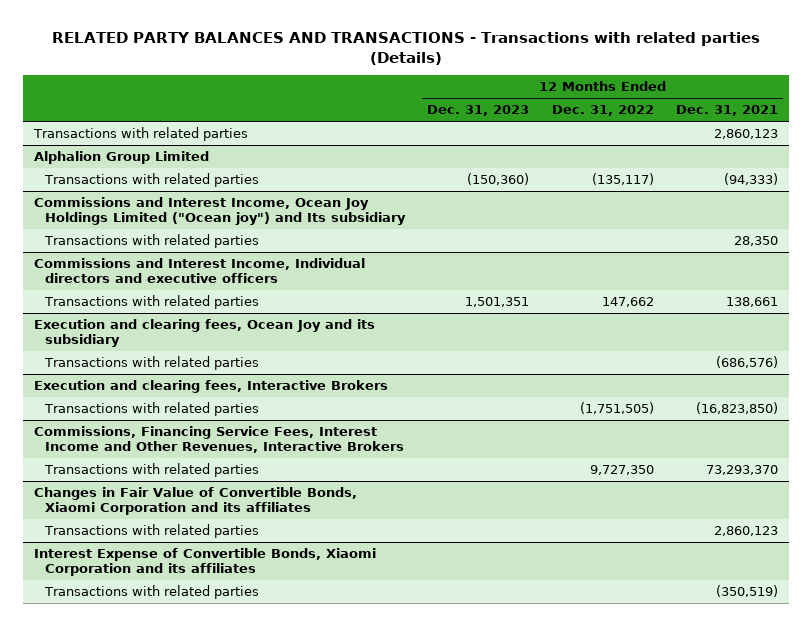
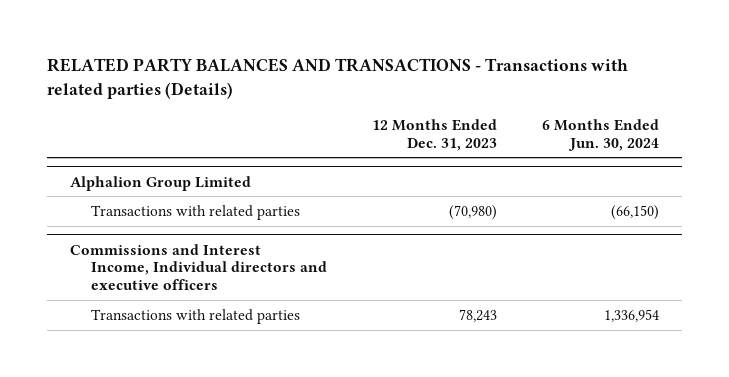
- | 12 Months Ended Dec. 31, 2023 | 12 Months Ended Dec. 31, 2022 | 12 Months Ended Dec. 31, 2021
+ | 12 Months Ended Dec. 31, 2023 | 6 Months Ended Jun. 30, 2024
- Transactions with related parties | | | 2,860,123
@ Alphalion Group Limited
- Transactions with related parties | (150,360) | (135,117) | (94,333)
- Commissions and Interest Income, Ocean Joy Holdings Limited ("Ocean joy") and Its subsidiary
- Transactions with related parties | | | 28,350
@ Alphalion Group Limited
+ Transactions with related parties | (70,980) | (66,150)
@ Commissions and Interest Income, Individual directors and executive officers
- Transactions with related parties | 1,501,351 | 147,662 | 138,661
- Execution and clearing fees, Ocean Joy and its subsidiary
- Transactions with related parties | | | (686,576)
- Execution and clearing fees, Interactive Brokers
- Transactions with related parties | | (1,751,505) | (16,823,850)
- Commissions, Financing Service Fees, Interest Income and Other Revenues, Interactive Brokers
- Transactions with related parties | | 9,727,350 | 73,293,370
- Changes in Fair Value of Convertible Bonds, Xiaomi Corporation and its affiliates
- Transactions with related parties | | | 2,860,123
- Interest Expense of Convertible Bonds, Xiaomi Corporation and its affiliates
- Transactions with related parties | | | (350,519)
@ Commissions and Interest Income, Individual directors and executive officers
+ Transactions with related parties | 78,243 | 1,336,954

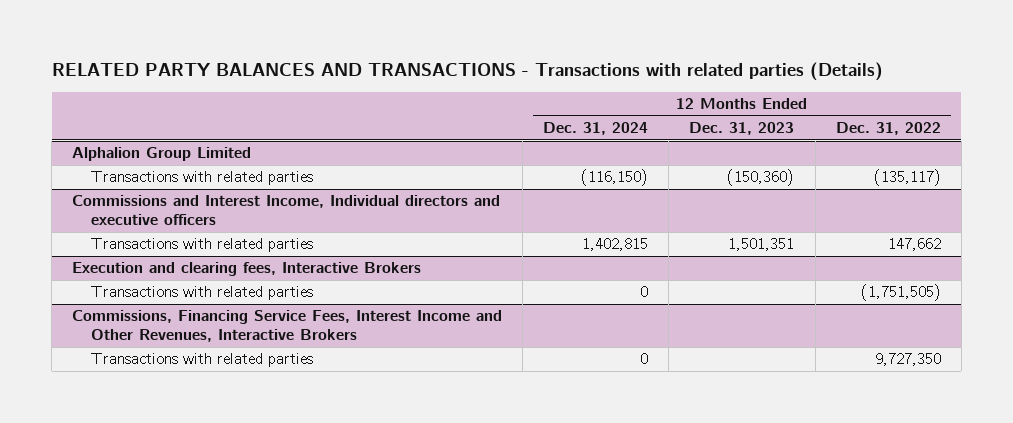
- | 12 Months Ended Dec. 31, 2023 | 6 Months Ended Jun. 30, 2024
+ | 12 Months Ended Dec. 31, 2024 | 12 Months Ended Dec. 31, 2023 | 12 Months Ended Dec. 31, 2022
@ Alphalion Group Limited
- Transactions with related parties | (70,980) | (66,150)
+ Transactions with related parties | (116,150) | (150,360) | (135,117)
@ Commissions and Interest Income, Individual directors and executive officers
- Transactions with related parties | 78,243 | 1,336,954
+ Transactions with related parties | 1,402,815 | 1,501,351 | 147,662
+ Execution and clearing fees, Interactive Brokers
+ Transactions with related parties | 0 | | (1,751,505)
+ Commissions, Financing Service Fees, Interest Income and Other Revenues, Interactive Brokers
+ Transactions with related parties | 0 | | 9,727,350

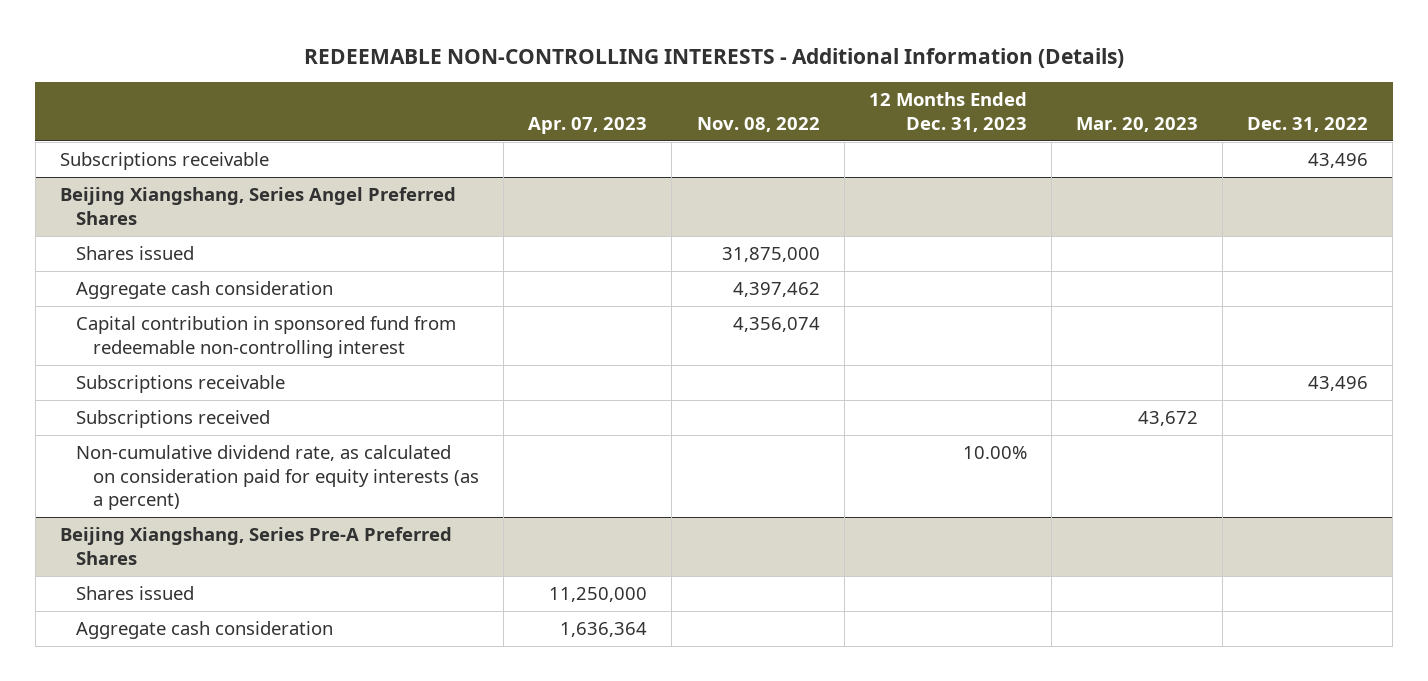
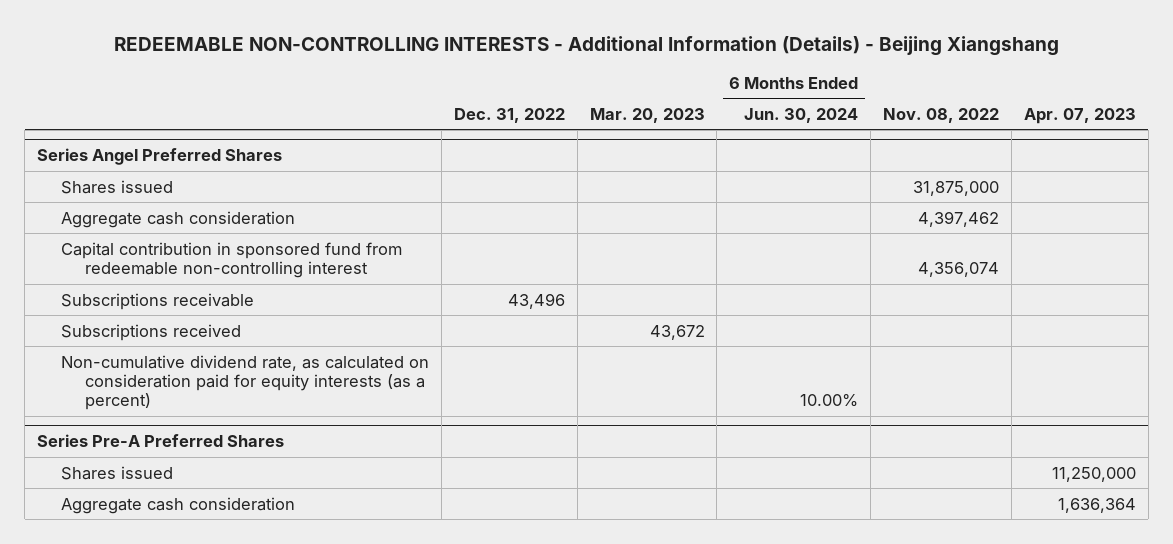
- REDEEMABLE NON-CONTROLLING INTERESTS - Additional Information (Details)
+ REDEEMABLE NON-CONTROLLING INTERESTS - Additional Information (Details) - Beijing Xiangshang
- | Apr. 07, 2023 | Nov. 08, 2022 | 12 Months Ended Dec. 31, 2023 | Mar. 20, 2023 | Dec. 31, 2022
+ | Dec. 31, 2022 | Mar. 20, 2023 | 6 Months Ended Jun. 30, 2024 | Nov. 08, 2022 | Apr. 07, 2023
- Subscriptions receivable | | | | | 43,496
- Beijing Xiangshang, Series Angel Preferred Shares
+ Series Angel Preferred Shares
- Beijing Xiangshang, Series Pre-A Preferred Shares
+ Series Pre-A Preferred Shares

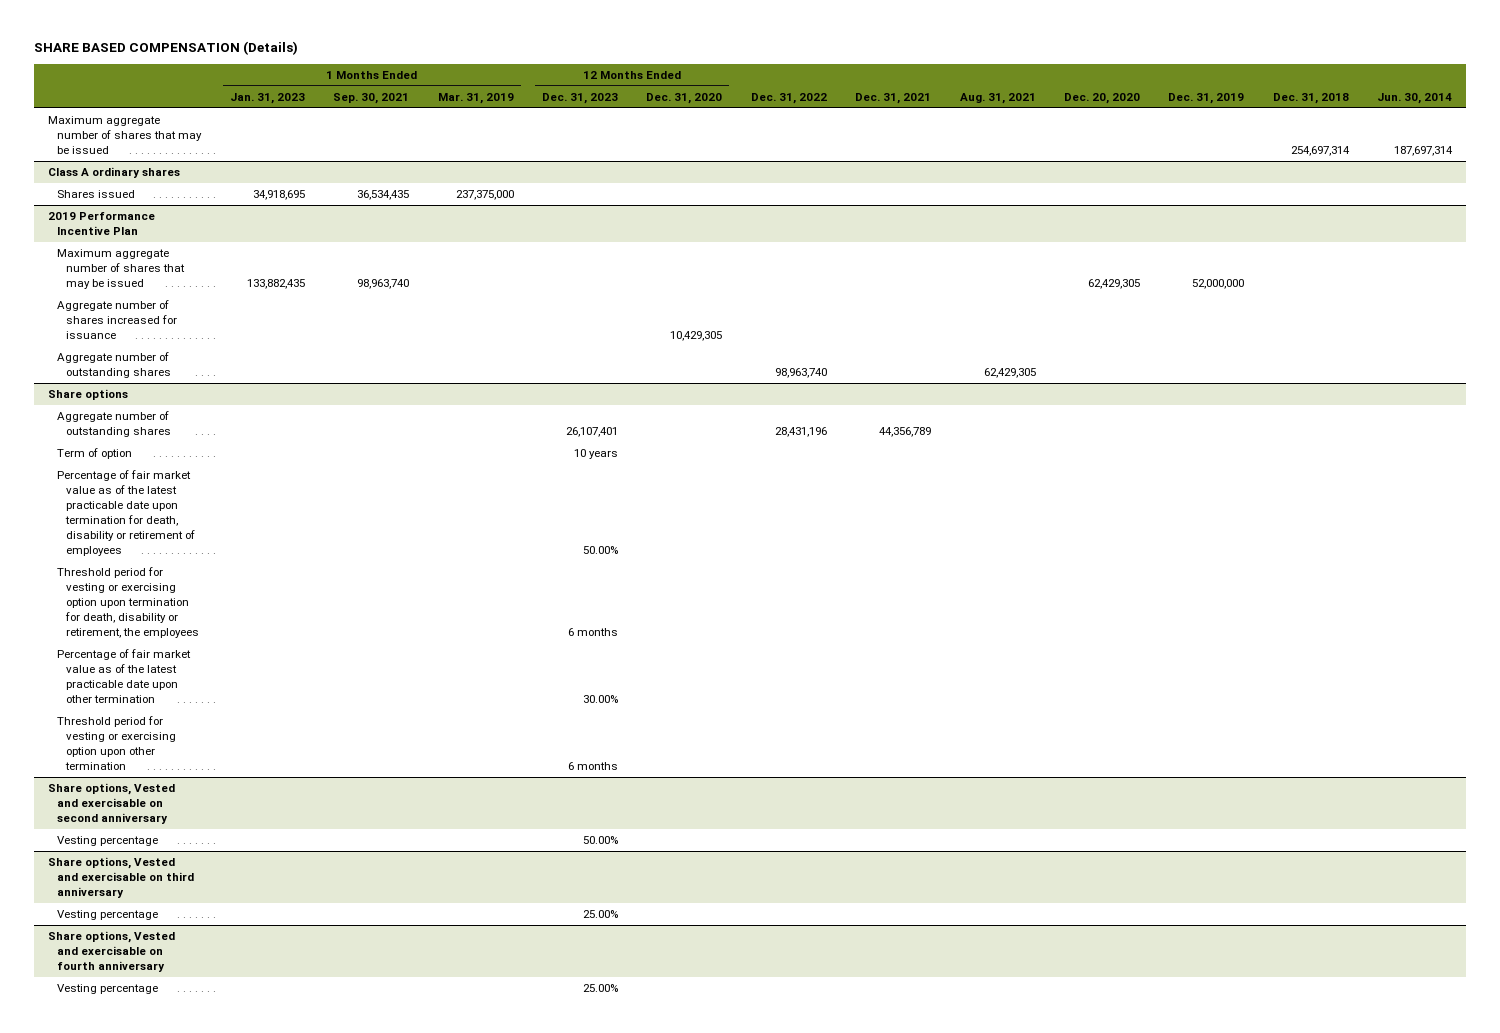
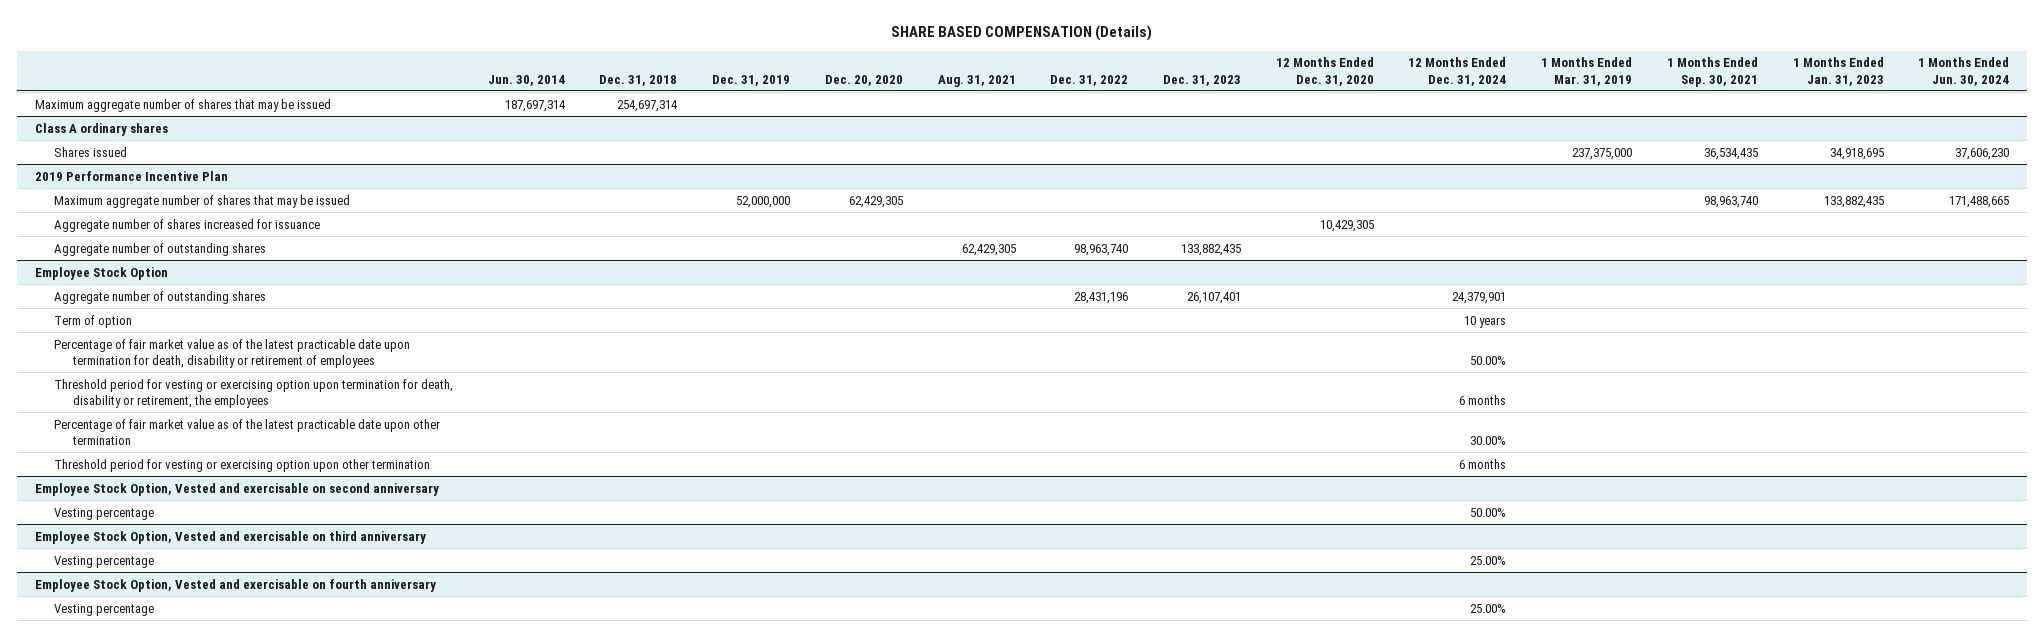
- | 1 Months Ended Jan. 31, 2023 | 1 Months Ended Sep. 30, 2021 | 1 Months Ended Mar. 31, 2019 | 12 Months Ended Dec. 31, 2023 | 12 Months Ended Dec. 31, 2020 | Dec. 31, 2022 | Dec. 31, 2021 | Aug. 31, 2021 | Dec. 20, 2020 | Dec. 31, 2019 | Dec. 31, 2018 | Jun. 30, 2014
+ | Jun. 30, 2014 | Dec. 31, 2018 | Dec. 31, 2019 | Dec. 20, 2020 | Aug. 31, 2021 | Dec. 31, 2022 | Dec. 31, 2023 | 12 Months Ended Dec. 31, 2020 | 12 Months Ended Dec. 31, 2024 | 1 Months Ended Mar. 31, 2019 | 1 Months Ended Sep. 30, 2021 | 1 Months Ended Jan. 31, 2023 | 1 Months Ended Jun. 30, 2024
- Share options
+ Employee Stock Option
- Share options, Vested and exercisable on second anniversary
+ Employee Stock Option, Vested and exercisable on second anniversary
- Share options, Vested and exercisable on third anniversary
+ Employee Stock Option, Vested and exercisable on third anniversary
- Share options, Vested and exercisable on fourth anniversary
+ Employee Stock Option, Vested and exercisable on fourth anniversary

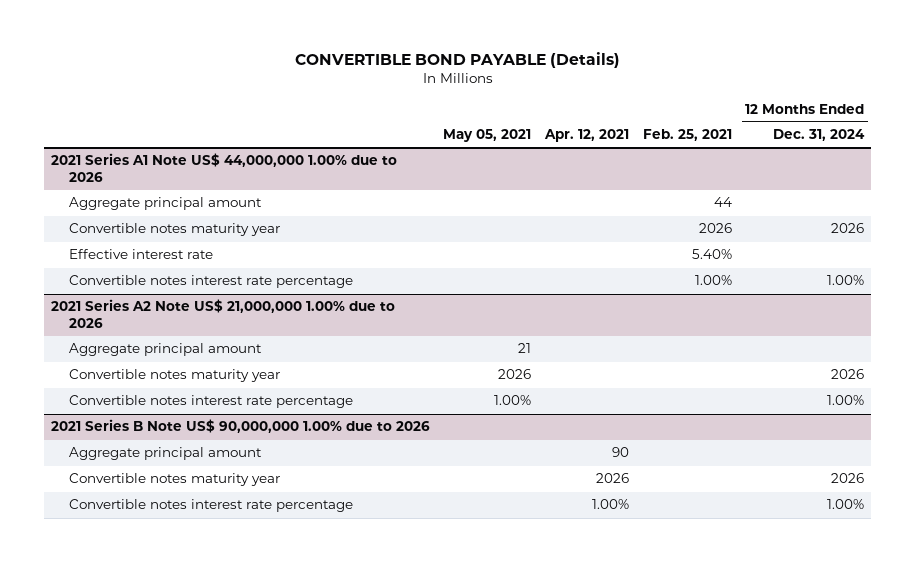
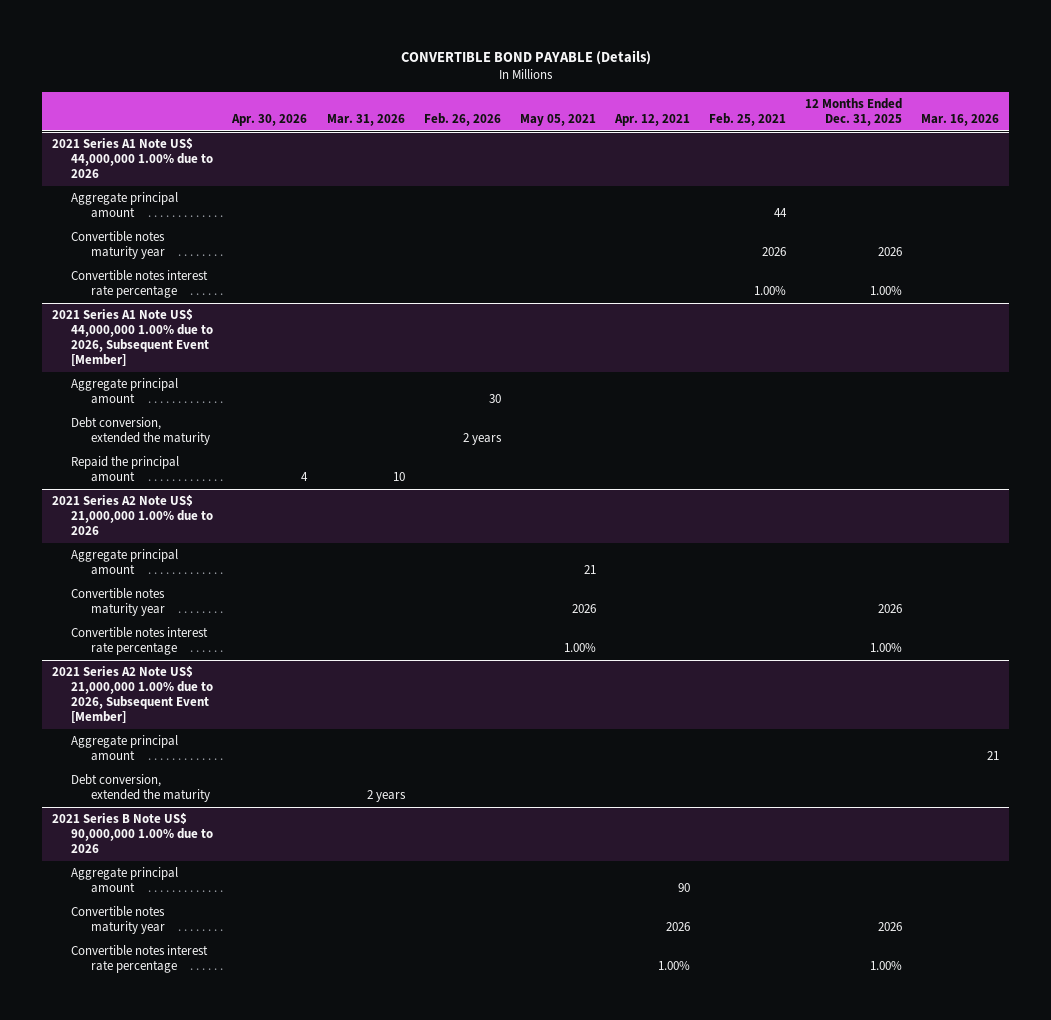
- | May 05, 2021 | Apr. 12, 2021 | Feb. 25, 2021 | 12 Months Ended Dec. 31, 2024
+ | Apr. 30, 2026 | Mar. 31, 2026 | Feb. 26, 2026 | May 05, 2021 | Apr. 12, 2021 | Feb. 25, 2021 | 12 Months Ended Dec. 31, 2025 | Mar. 16, 2026
@ 2021 Series A1 Note US$ 44,000,000 1.00% due to 2026
- Effective interest rate | | | 5.40% |
+ 2021 Series A1 Note US$ 44,000,000 1.00% due to 2026, Subsequent Event [Member]
+ Aggregate principal amount | | | 30 | | | | |
+ Debt conversion, extended the maturity | | | 2 years | | | | |
+ Repaid the principal amount | 4 | 10 | | | | | |
+ 2021 Series A2 Note US$ 21,000,000 1.00% due to 2026, Subsequent Event [Member]
+ Aggregate principal amount | | | | | | | | 21
+ Debt conversion, extended the maturity | | 2 years | | | | | |

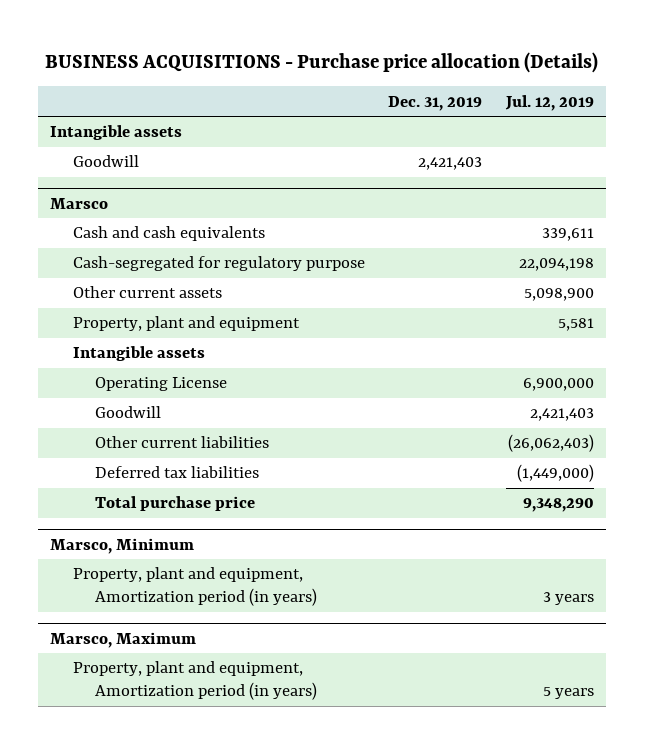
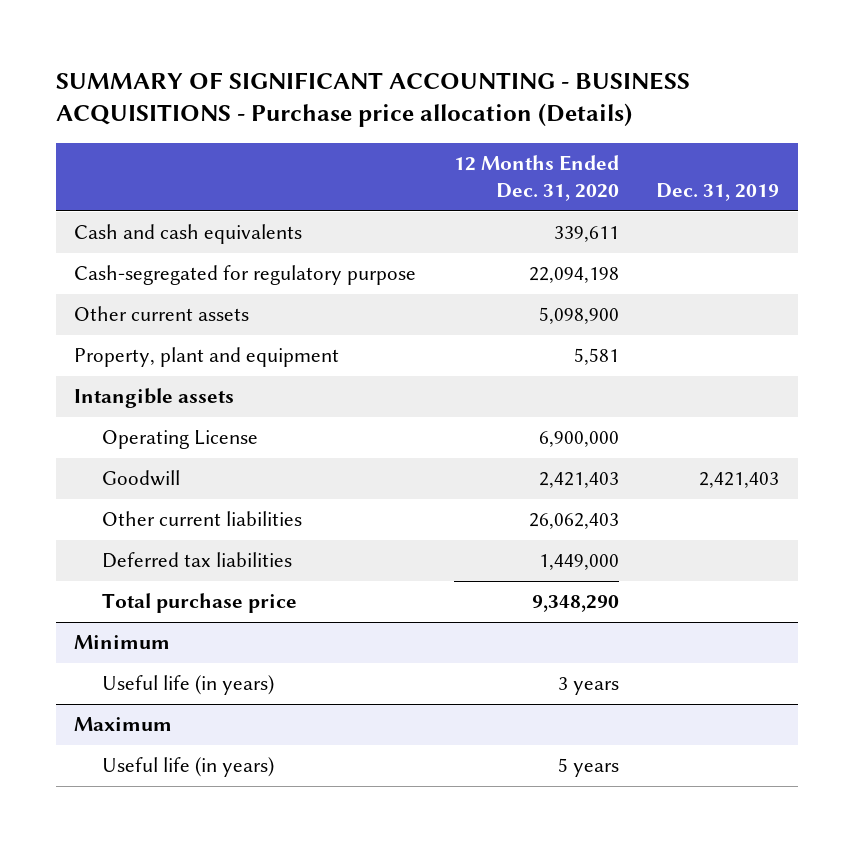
- BUSINESS ACQUISITIONS - Purchase price allocation (Details)
+ SUMMARY OF SIGNIFICANT ACCOUNTING - BUSINESS ACQUISITIONS - Purchase price allocation (Details)
- | Dec. 31, 2019 | Jul. 12, 2019
+ | 12 Months Ended Dec. 31, 2020 | Dec. 31, 2019
+ Cash and cash equivalents | 339,611 |
+ Cash-segregated for regulatory purpose | 22,094,198 |
+ Other current assets | 5,098,900 |
+ Property, plant and equipment | 5,581 |
+ Operating License | 6,900,000 |
- Marsco
- Cash and cash equivalents | | 339,611
- Cash-segregated for regulatory purpose | | 22,094,198
- Other current assets | | 5,098,900
- Property, plant and equipment | | 5,581
- Intangible assets
- Operating License | | 6,900,000
- Goodwill | | 2,421,403
- Other current liabilities | | (26,062,403)
- Deferred tax liabilities | | (1,449,000)
- Total purchase price | | 9,348,290
- Marsco, Minimum
- Property, plant and equipment, Amortization period (in years) | | 3 years
- Marsco, Maximum
- Property, plant and equipment, Amortization period (in years) | | 5 years
+ Other current liabilities | 26,062,403 |
+ Deferred tax liabilities | 1,449,000 |
+ Total purchase price | 9,348,290 |
+ Minimum
+ Useful life (in years) | 3 years |
+ Maximum
+ Useful life (in years) | 5 years |

